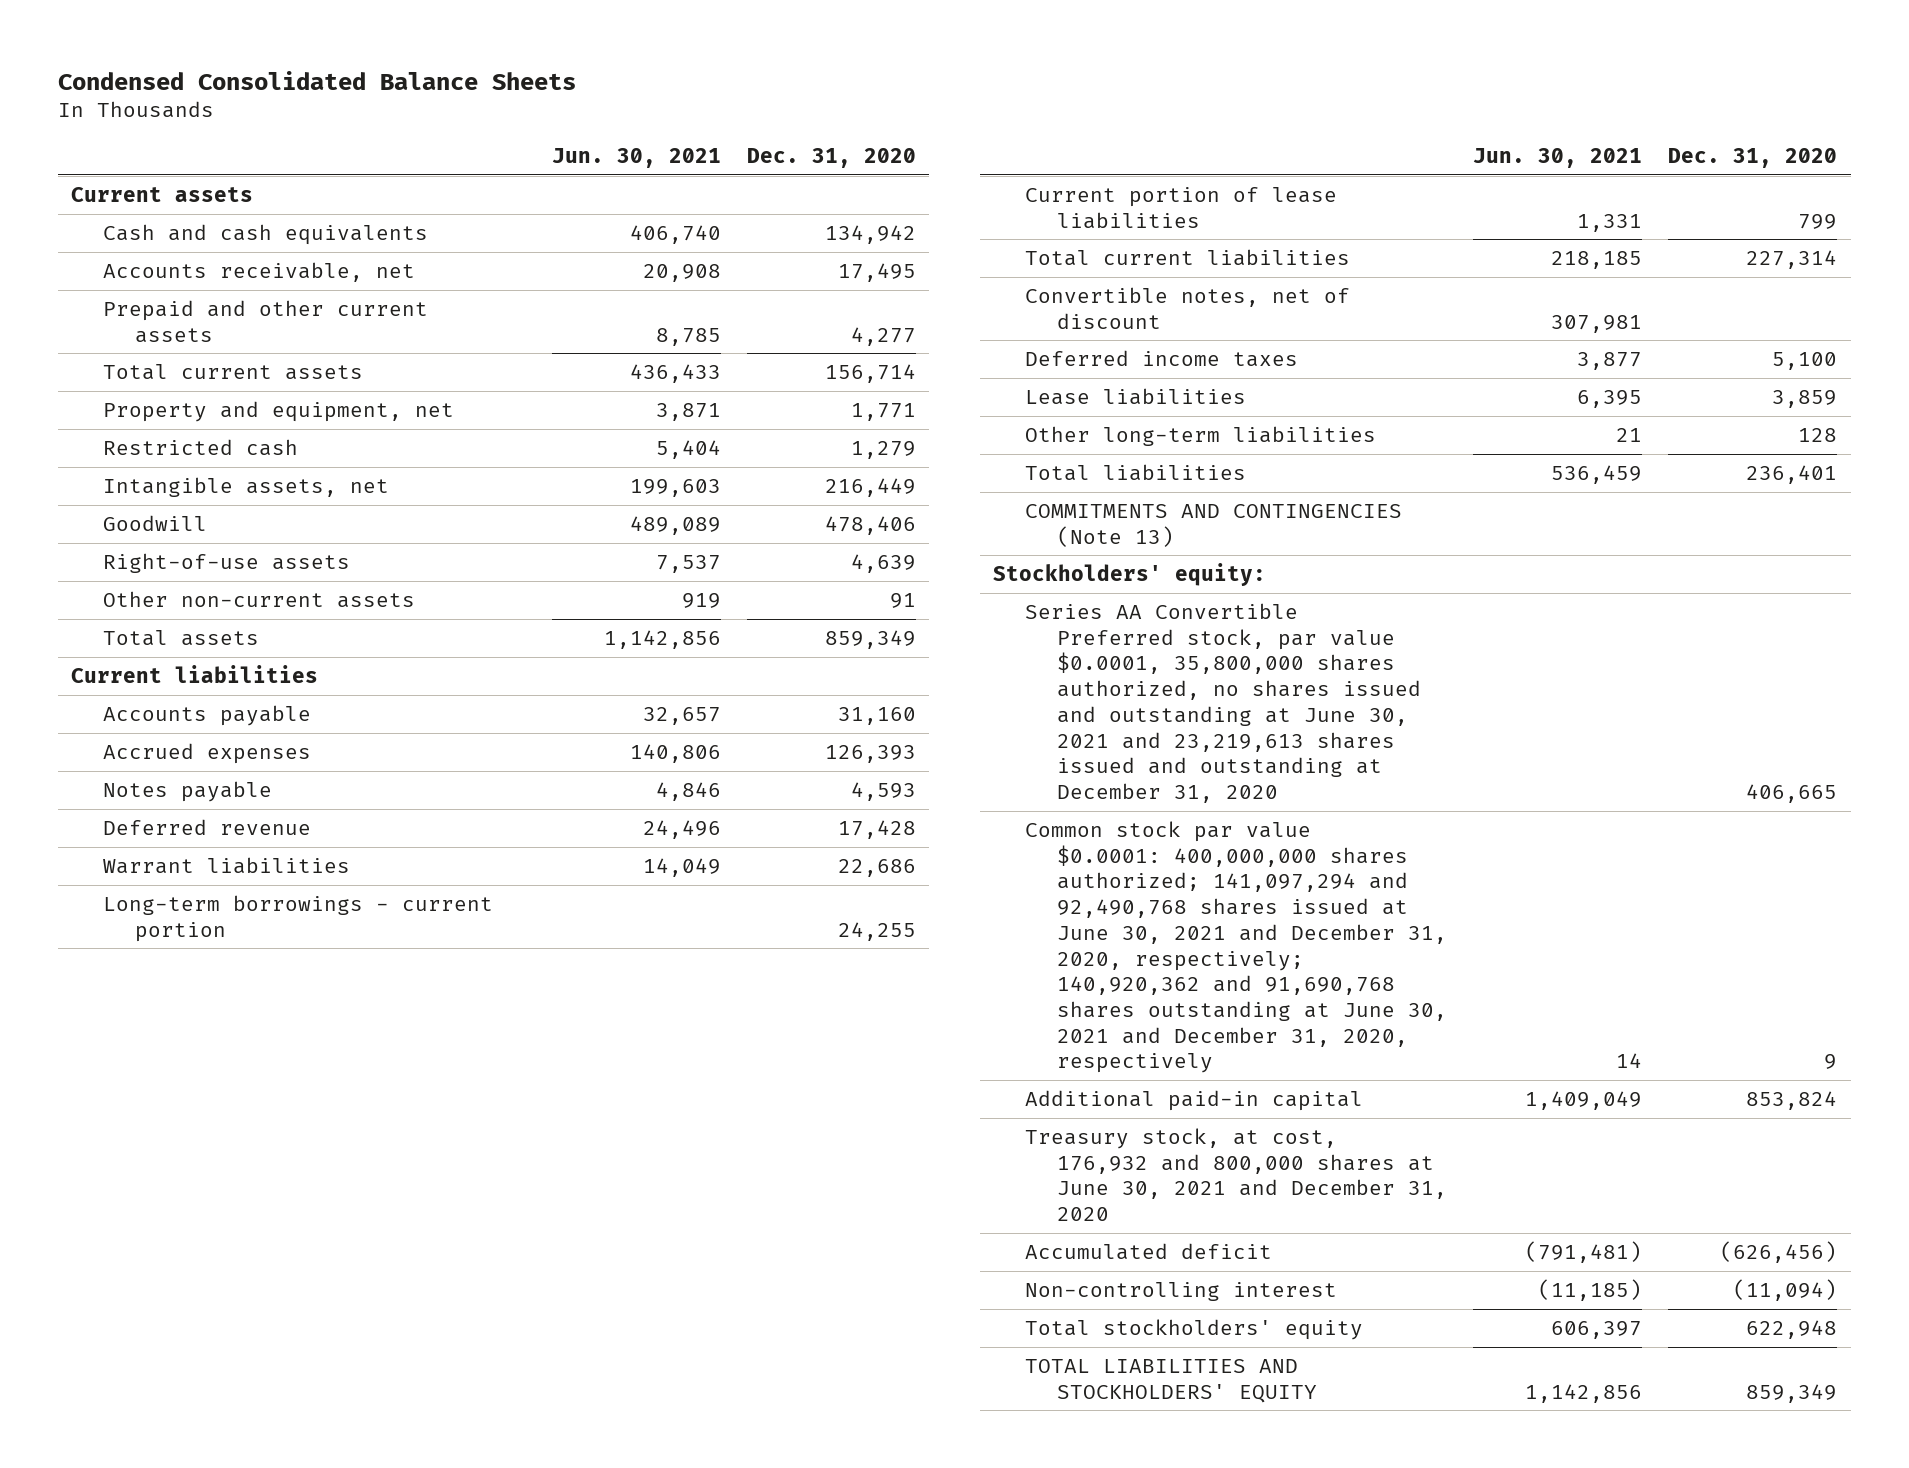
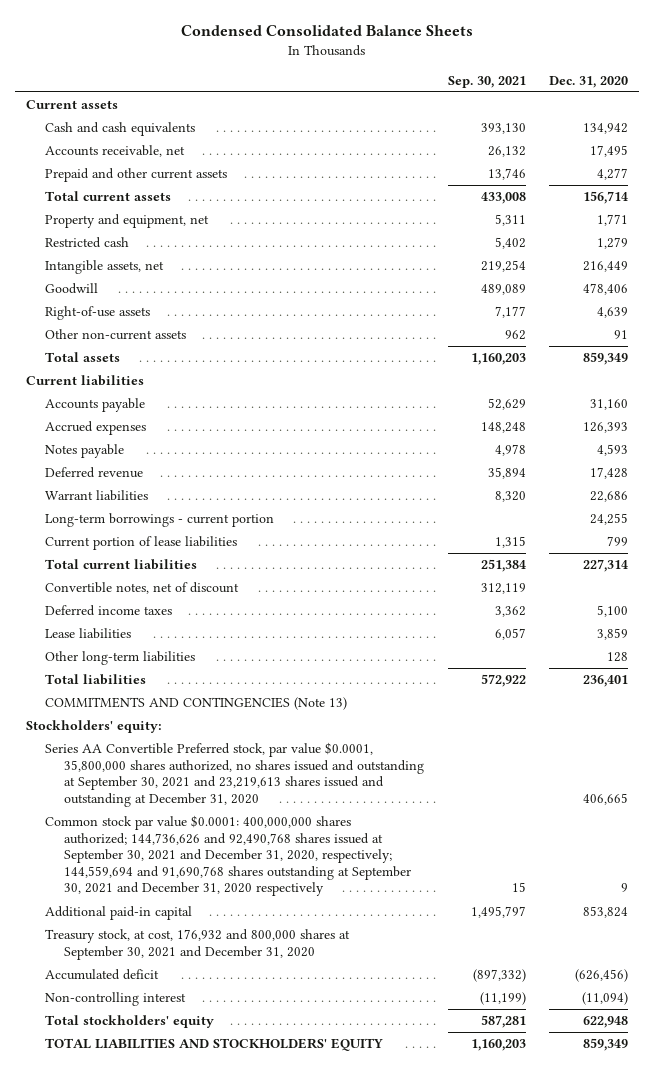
- | Jun. 30, 2021 | Dec. 31, 2020
+ | Sep. 30, 2021 | Dec. 31, 2020
- Series AA Convertible Preferred stock, par value $0.0001, 35,800,000 shares authorized, no shares issued and outstanding at June 30, 2021 and 23,219,613 shares issued and outstanding at December 31, 2020 | | 406,665
- Common stock par value $0.0001: 400,000,000 shares authorized; 141,097,294 and 92,490,768 shares issued at June 30, 2021 and December 31, 2020, respectively; 140,920,362 and 91,690,768 shares outstanding at June 30, 2021 and December 31, 2020, respectively | 14 | 9
+ Series AA Convertible Preferred stock, par value $0.0001, 35,800,000 shares authorized, no shares issued and outstanding at September 30, 2021 and 23,219,613 shares issued and outstanding at December 31, 2020 | | 406,665
+ Common stock par value $0.0001: 400,000,000 shares authorized; 144,736,626 and 92,490,768 shares issued at September 30, 2021 and December 31, 2020, respectively; 144,559,694 and 91,690,768 shares outstanding at September 30, 2021 and December 31, 2020 respectively | 15 | 9
- Treasury stock, at cost, 176,932 and 800,000 shares at June 30, 2021 and December 31, 2020
+ Treasury stock, at cost, 176,932 and 800,000 shares at September 30, 2021 and December 31, 2020

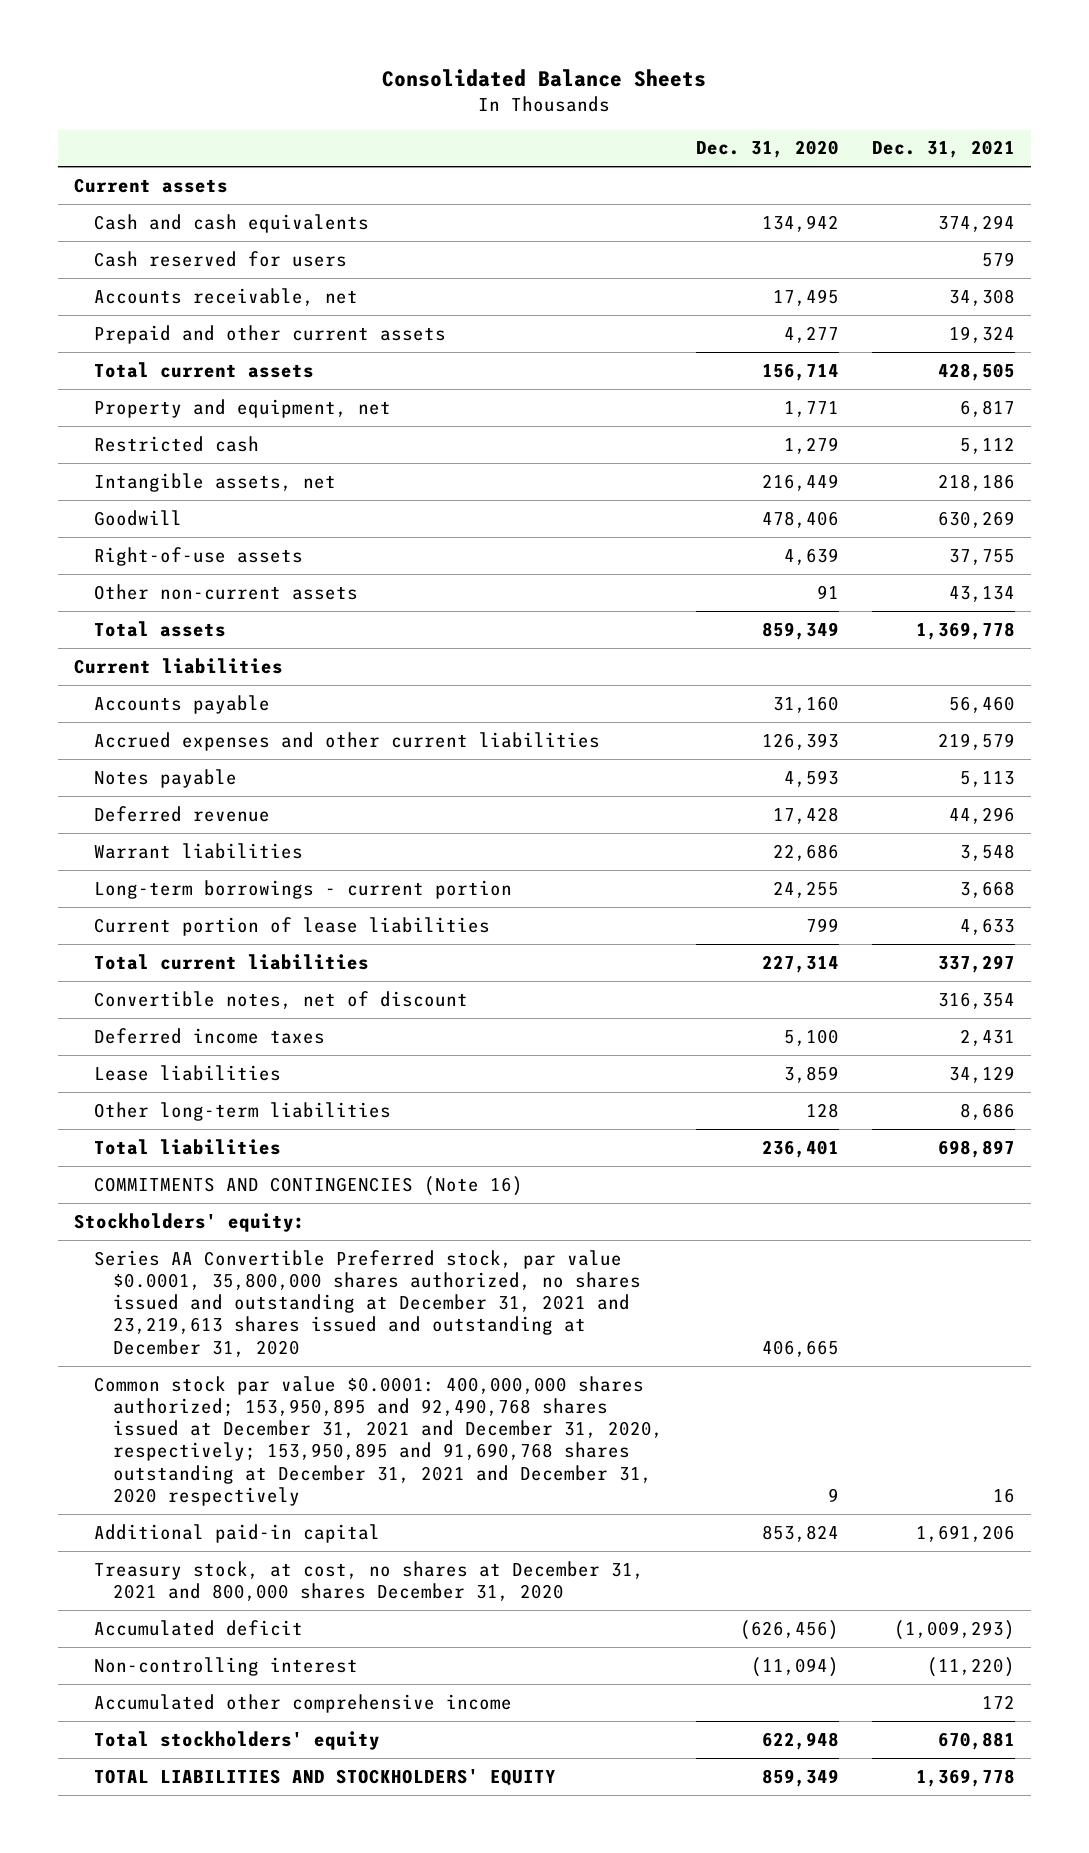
- Condensed Consolidated Balance Sheets
+ Consolidated Balance Sheets
- | Sep. 30, 2021 | Dec. 31, 2020
+ | Dec. 31, 2020 | Dec. 31, 2021
+ Cash reserved for users | | 579
- Accrued expenses | 148,248 | 126,393
+ Accrued expenses and other current liabilities | 126,393 | 219,579
- COMMITMENTS AND CONTINGENCIES (Note 13)
+ COMMITMENTS AND CONTINGENCIES (Note 16)
- Series AA Convertible Preferred stock, par value $0.0001, 35,800,000 shares authorized, no shares issued and outstanding at September 30, 2021 and 23,219,613 shares issued and outstanding at December 31, 2020 | | 406,665
- Common stock par value $0.0001: 400,000,000 shares authorized; 144,736,626 and 92,490,768 shares issued at September 30, 2021 and December 31, 2020, respectively; 144,559,694 and 91,690,768 shares outstanding at September 30, 2021 and December 31, 2020 respectively | 15 | 9
+ Series AA Convertible Preferred stock, par value $0.0001, 35,800,000 shares authorized, no shares issued and outstanding at December 31, 2021 and 23,219,613 shares issued and outstanding at December 31, 2020 | 406,665 |
+ Common stock par value $0.0001: 400,000,000 shares authorized; 153,950,895 and 92,490,768 shares issued at December 31, 2021 and December 31, 2020, respectively; 153,950,895 and 91,690,768 shares outstanding at December 31, 2021 and December 31, 2020 respectively | 9 | 16
- Treasury stock, at cost, 176,932 and 800,000 shares at September 30, 2021 and December 31, 2020
+ Treasury stock, at cost, no shares at December 31, 2021 and 800,000 shares December 31, 2020
+ Accumulated other comprehensive income | | 172

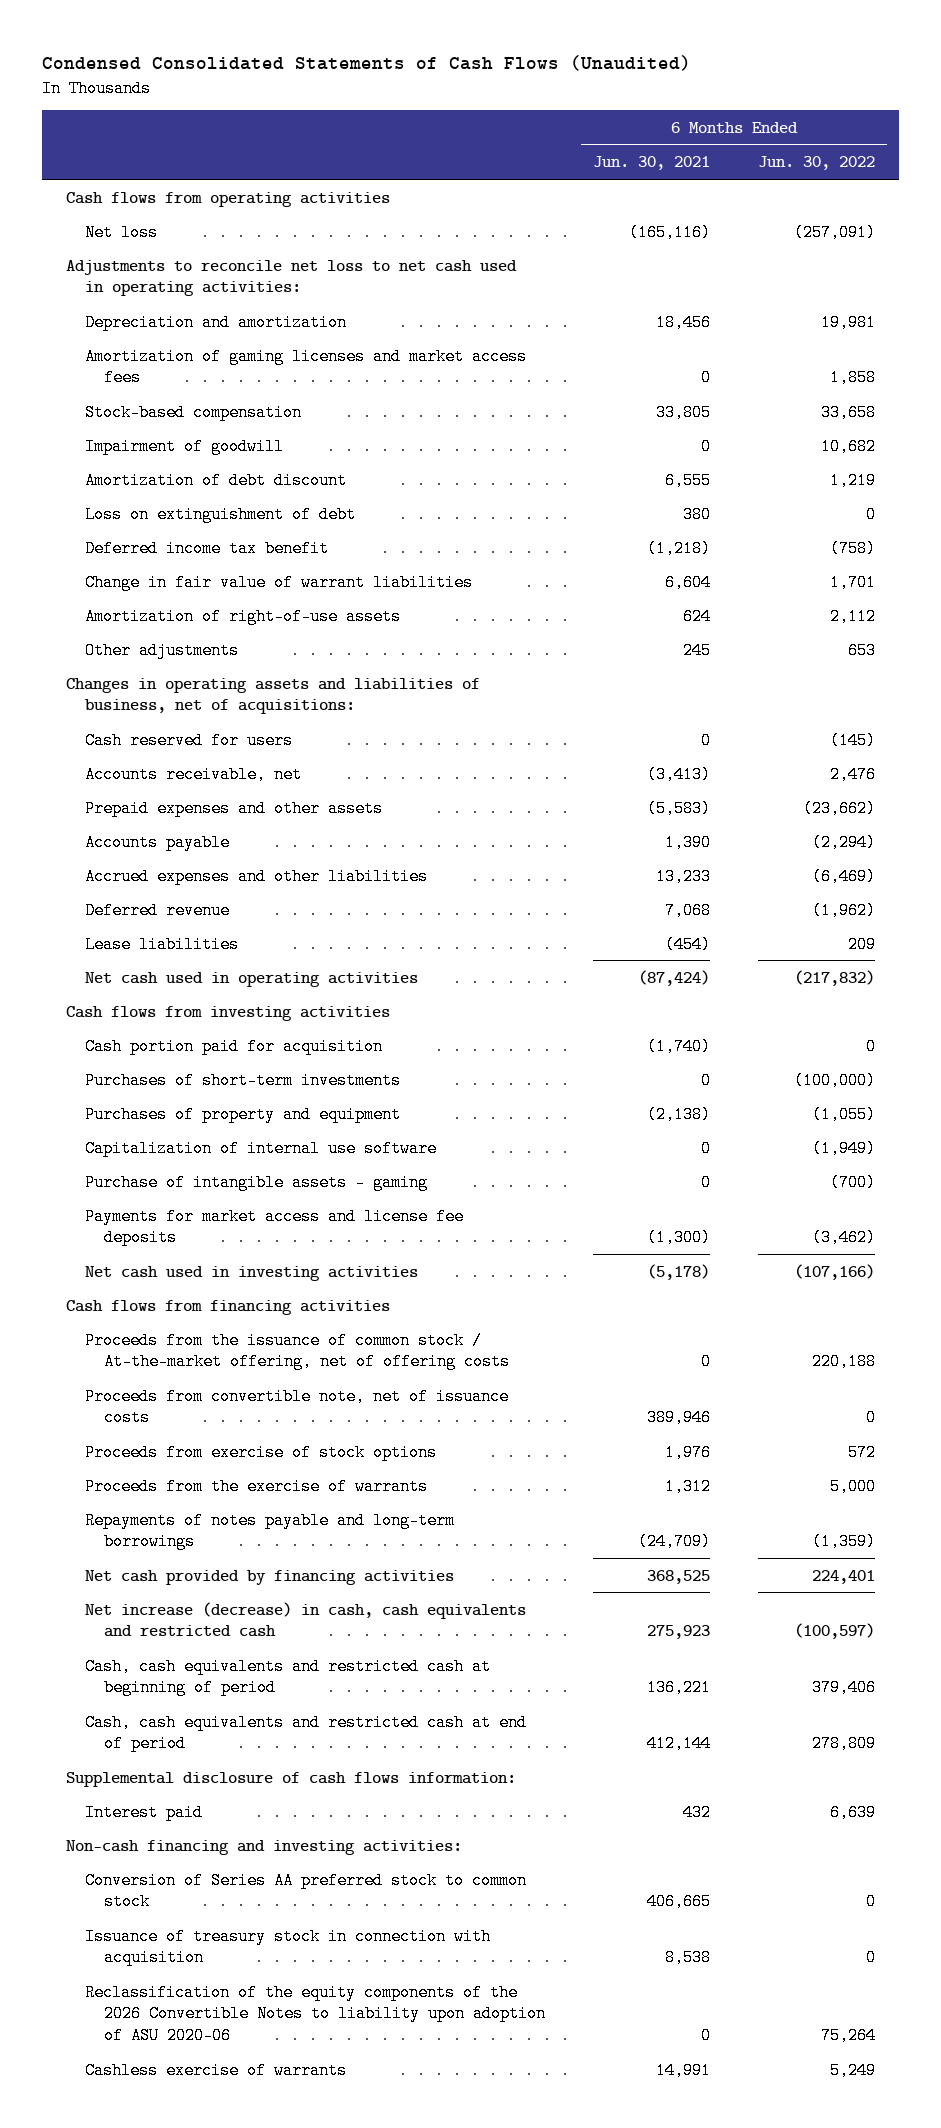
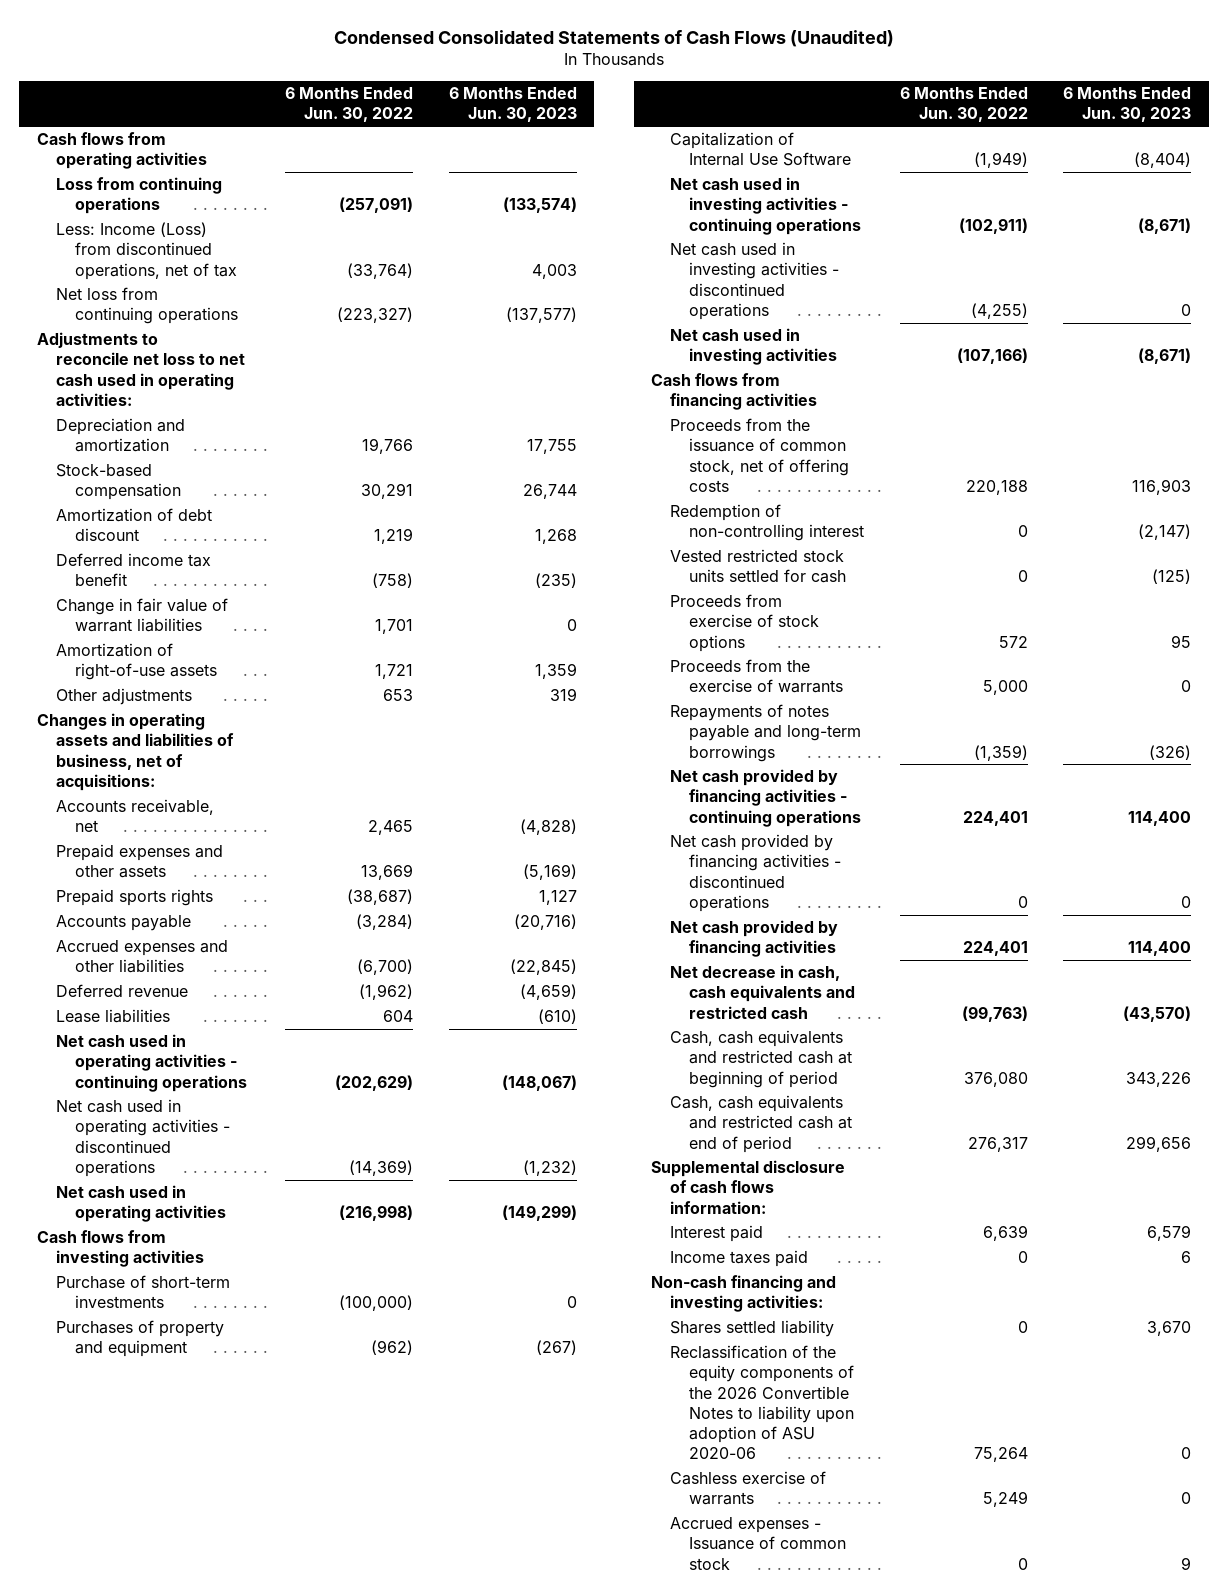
- | 6 Months Ended Jun. 30, 2021 | 6 Months Ended Jun. 30, 2022
+ | 6 Months Ended Jun. 30, 2022 | 6 Months Ended Jun. 30, 2023
- Net loss | (165,116) | (257,091)
+ Loss from continuing operations | (257,091) | (133,574)
+ Less: Income (Loss) from discontinued operations, net of tax | (33,764) | 4,003
+ Net loss from continuing operations | (223,327) | (137,577)
- Depreciation and amortization | 18,456 | 19,981
- Amortization of gaming licenses and market access fees | 0 | 1,858
- Stock-based compensation | 33,805 | 33,658
- Impairment of goodwill | 0 | 10,682
+ Depreciation and amortization | 19,766 | 17,755
+ Stock-based compensation | 30,291 | 26,744
- Loss on extinguishment of debt | 380 | 0
- Amortization of right-of-use assets | 624 | 2,112
+ Amortization of right-of-use assets | 1,721 | 1,359
- Cash reserved for users | 0 | (145)
- Accounts receivable, net | (3,413) | 2,476
- Prepaid expenses and other assets | (5,583) | (23,662)
- Accounts payable | 1,390 | (2,294)
- Accrued expenses and other liabilities | 13,233 | (6,469)
+ Accounts receivable, net | 2,465 | (4,828)
+ Prepaid expenses and other assets | 13,669 | (5,169)
+ Prepaid sports rights | (38,687) | 1,127
+ Accounts payable | (3,284) | (20,716)
+ Accrued expenses and other liabilities | (6,700) | (22,845)
- Lease liabilities | (454) | 209
- Net cash used in operating activities | (87,424) | (217,832)
+ Lease liabilities | 604 | (610)
+ Net cash used in operating activities - continuing operations | (202,629) | (148,067)
+ Net cash used in operating activities - discontinued operations | (14,369) | (1,232)
+ Net cash used in operating activities | (216,998) | (149,299)
- Cash portion paid for acquisition | (1,740) | 0
- Purchases of short-term investments | 0 | (100,000)
- Purchases of property and equipment | (2,138) | (1,055)
- Capitalization of internal use software | 0 | (1,949)
- Purchase of intangible assets - gaming | 0 | (700)
- Payments for market access and license fee deposits | (1,300) | (3,462)
+ Purchase of short-term investments | (100,000) | 0
+ Purchases of property and equipment | (962) | (267)
+ Capitalization of Internal Use Software | (1,949) | (8,404)
+ Net cash used in investing activities - continuing operations | (102,911) | (8,671)
+ Net cash used in investing activities - discontinued operations | (4,255) | 0
- Proceeds from the issuance of common stock / At-the-market offering, net of offering costs | 0 | 220,188
- Proceeds from convertible note, net of issuance costs | 389,946 | 0
+ Proceeds from the issuance of common stock, net of offering costs | 220,188 | 116,903
+ Redemption of non-controlling interest | 0 | (2,147)
+ Vested restricted stock units settled for cash | 0 | (125)
+ Net cash provided by financing activities - continuing operations | 224,401 | 114,400
+ Net cash provided by financing activities - discontinued operations | 0 | 0
- Net increase (decrease) in cash, cash equivalents and restricted cash | 275,923 | (100,597)
- Cash, cash equivalents and restricted cash at beginning of period | 136,221 | 379,406
- Cash, cash equivalents and restricted cash at end of period | 412,144 | 278,809
+ Net decrease in cash, cash equivalents and restricted cash | (99,763) | (43,570)
+ Cash, cash equivalents and restricted cash at beginning of period | 376,080 | 343,226
+ Cash, cash equivalents and restricted cash at end of period | 276,317 | 299,656
+ Income taxes paid | 0 | 6
- Conversion of Series AA preferred stock to common stock | 406,665 | 0
- Issuance of treasury stock in connection with acquisition | 8,538 | 0
+ Shares settled liability | 0 | 3,670
+ Accrued expenses - Issuance of common stock | 0 | 9

